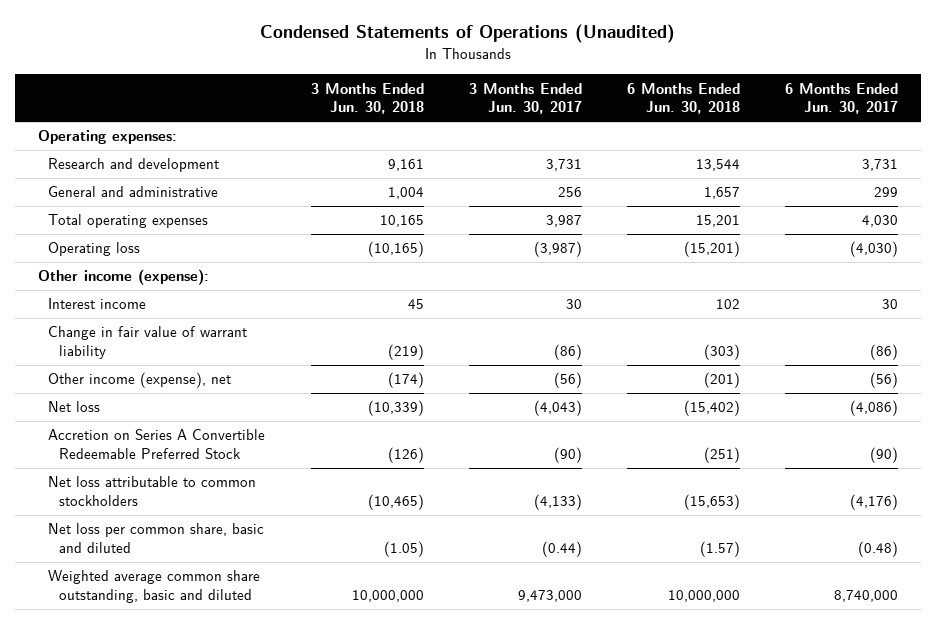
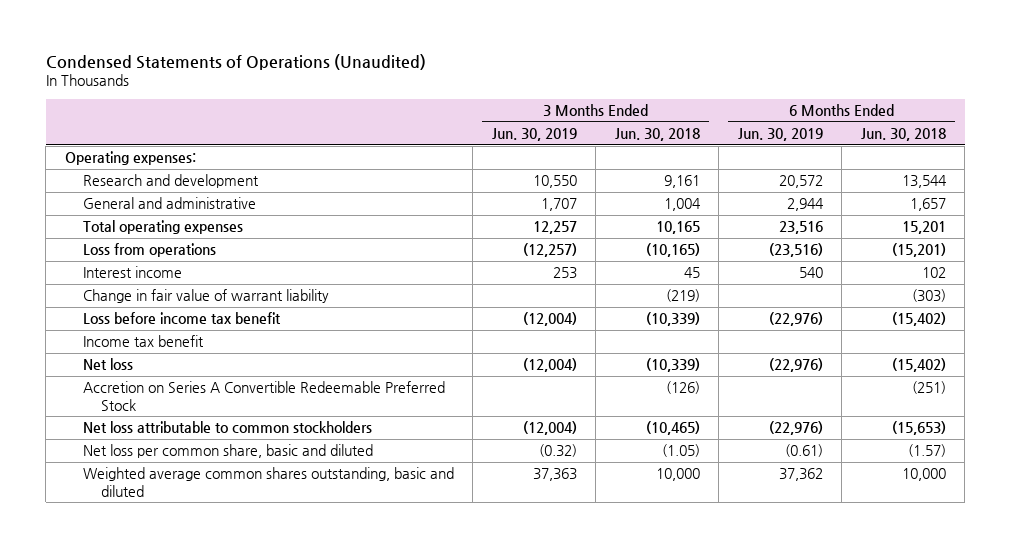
- | 3 Months Ended Jun. 30, 2018 | 3 Months Ended Jun. 30, 2017 | 6 Months Ended Jun. 30, 2018 | 6 Months Ended Jun. 30, 2017
+ | 3 Months Ended Jun. 30, 2019 | 3 Months Ended Jun. 30, 2018 | 6 Months Ended Jun. 30, 2019 | 6 Months Ended Jun. 30, 2018
- Operating loss | (10,165) | (3,987) | (15,201) | (4,030)
- Other income (expense):
+ Loss from operations | (12,257) | (10,165) | (23,516) | (15,201)
- Other income (expense), net | (174) | (56) | (201) | (56)
+ Loss before income tax benefit | (12,004) | (10,339) | (22,976) | (15,402)
+ Income tax benefit
- Weighted average common share outstanding, basic and diluted | 10,000,000 | 9,473,000 | 10,000,000 | 8,740,000
+ Weighted average common shares outstanding, basic and diluted | 37,363 | 10,000 | 37,362 | 10,000

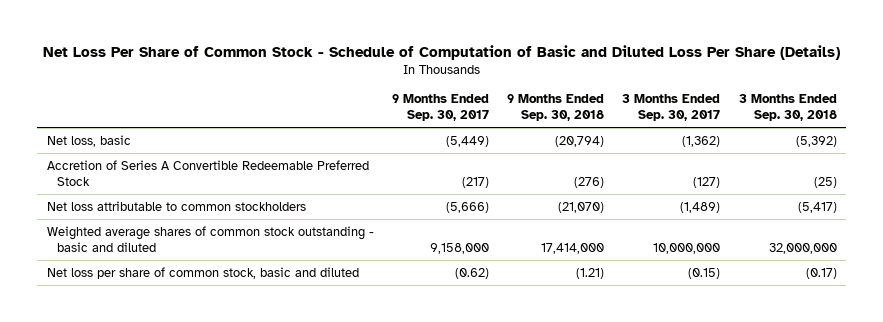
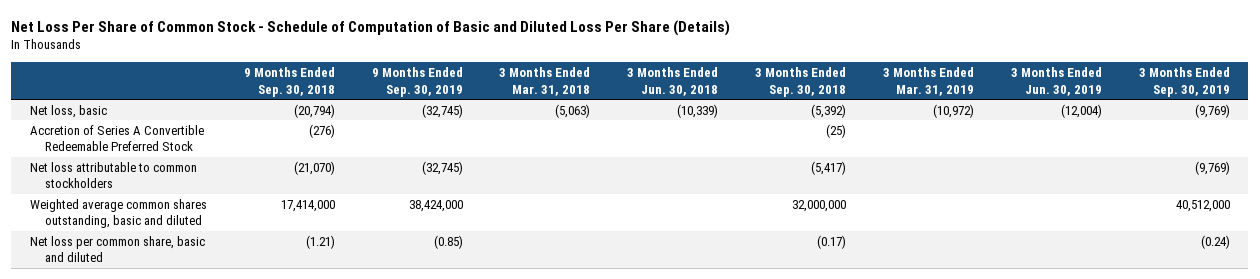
- | 9 Months Ended Sep. 30, 2017 | 9 Months Ended Sep. 30, 2018 | 3 Months Ended Sep. 30, 2017 | 3 Months Ended Sep. 30, 2018
+ | 9 Months Ended Sep. 30, 2018 | 9 Months Ended Sep. 30, 2019 | 3 Months Ended Mar. 31, 2018 | 3 Months Ended Jun. 30, 2018 | 3 Months Ended Sep. 30, 2018 | 3 Months Ended Mar. 31, 2019 | 3 Months Ended Jun. 30, 2019 | 3 Months Ended Sep. 30, 2019
- Weighted average shares of common stock outstanding - basic and diluted | 9,158,000 | 17,414,000 | 10,000,000 | 32,000,000
- Net loss per share of common stock, basic and diluted | (0.62) | (1.21) | (0.15) | (0.17)
+ Weighted average common shares outstanding, basic and diluted | 17,414,000 | 38,424,000 | | | 32,000,000 | | | 40,512,000
+ Net loss per common share, basic and diluted | (1.21) | (0.85) | | | (0.17) | | | (0.24)

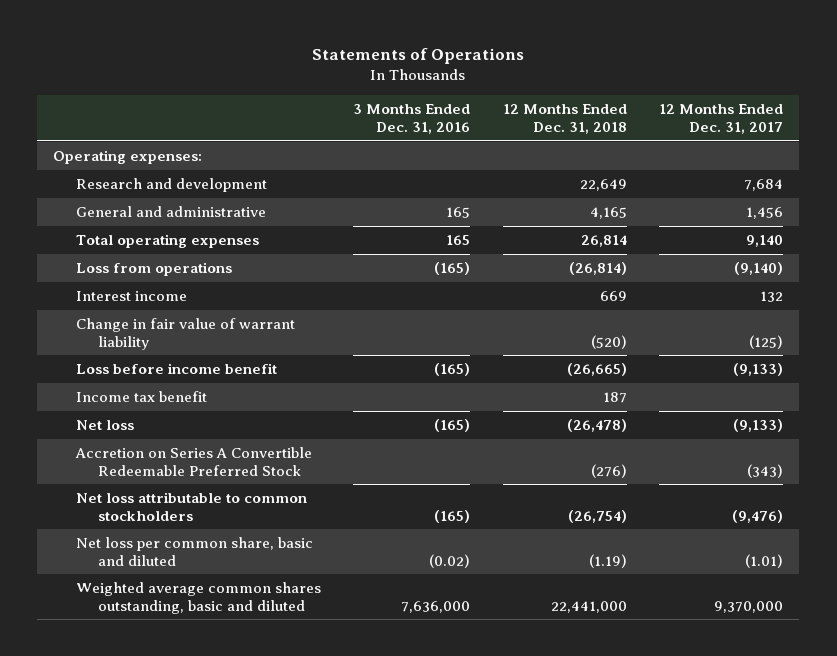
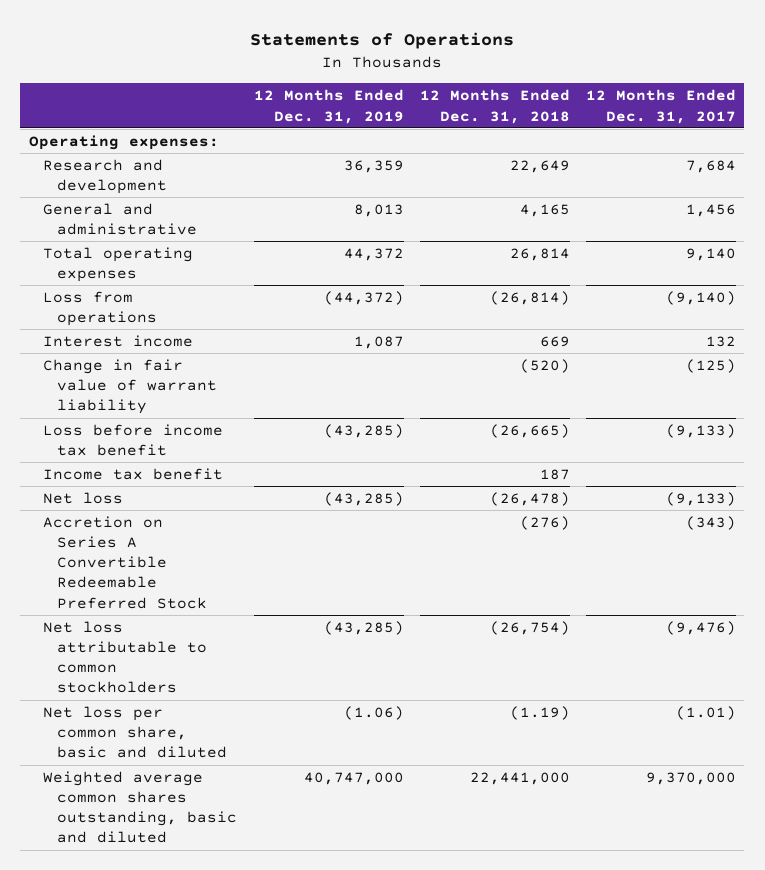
- | 3 Months Ended Dec. 31, 2016 | 12 Months Ended Dec. 31, 2018 | 12 Months Ended Dec. 31, 2017
+ | 12 Months Ended Dec. 31, 2019 | 12 Months Ended Dec. 31, 2018 | 12 Months Ended Dec. 31, 2017
- Loss before income benefit | (165) | (26,665) | (9,133)
+ Loss before income tax benefit | (43,285) | (26,665) | (9,133)

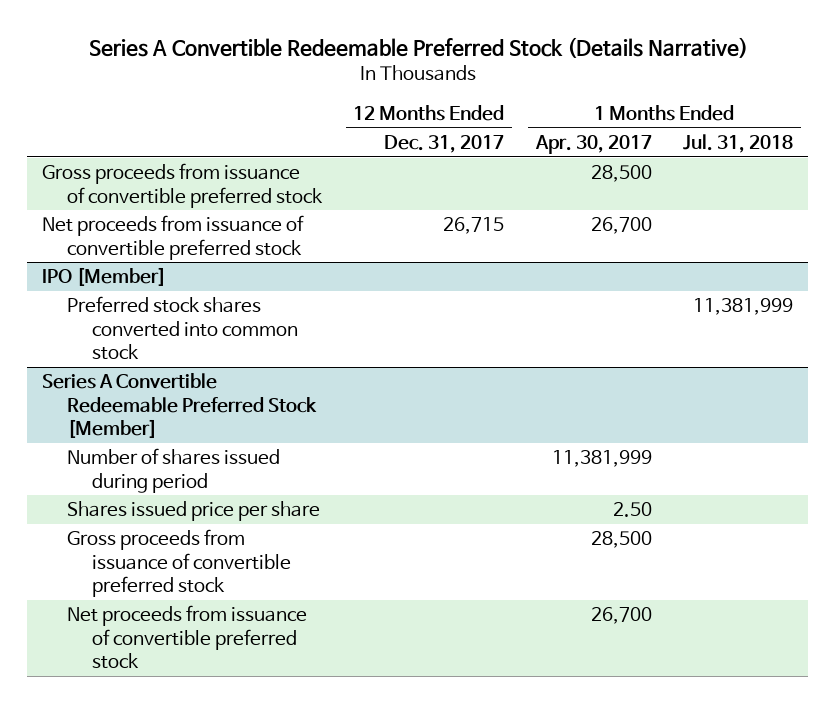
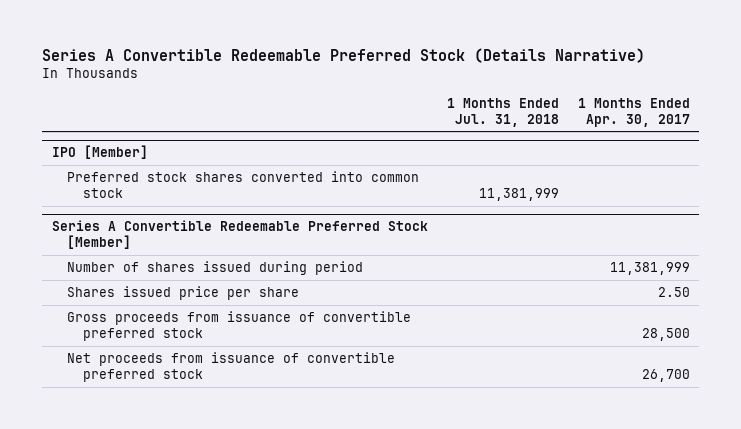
- | 12 Months Ended Dec. 31, 2017 | 1 Months Ended Apr. 30, 2017 | 1 Months Ended Jul. 31, 2018
+ | 1 Months Ended Jul. 31, 2018 | 1 Months Ended Apr. 30, 2017
- Gross proceeds from issuance of convertible preferred stock | | 28,500 |
- Net proceeds from issuance of convertible preferred stock | 26,715 | 26,700 |

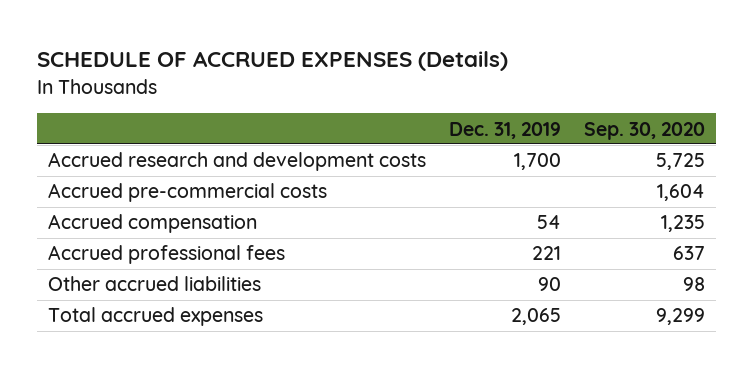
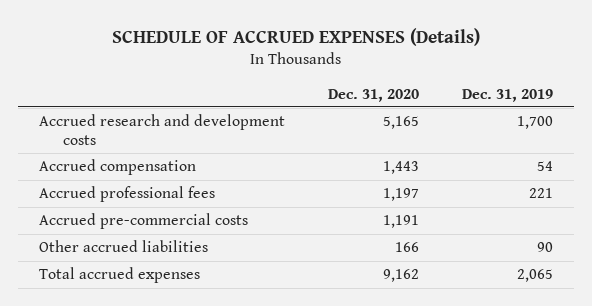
- | Dec. 31, 2019 | Sep. 30, 2020
+ | Dec. 31, 2020 | Dec. 31, 2019
moved down: Accrued pre-commercial costs | 1,191 |

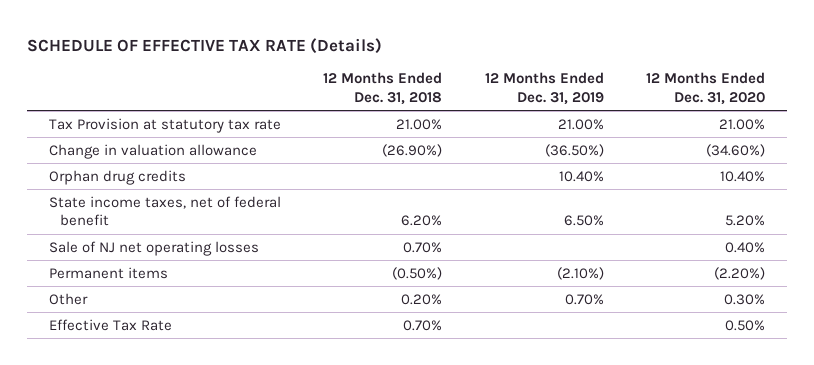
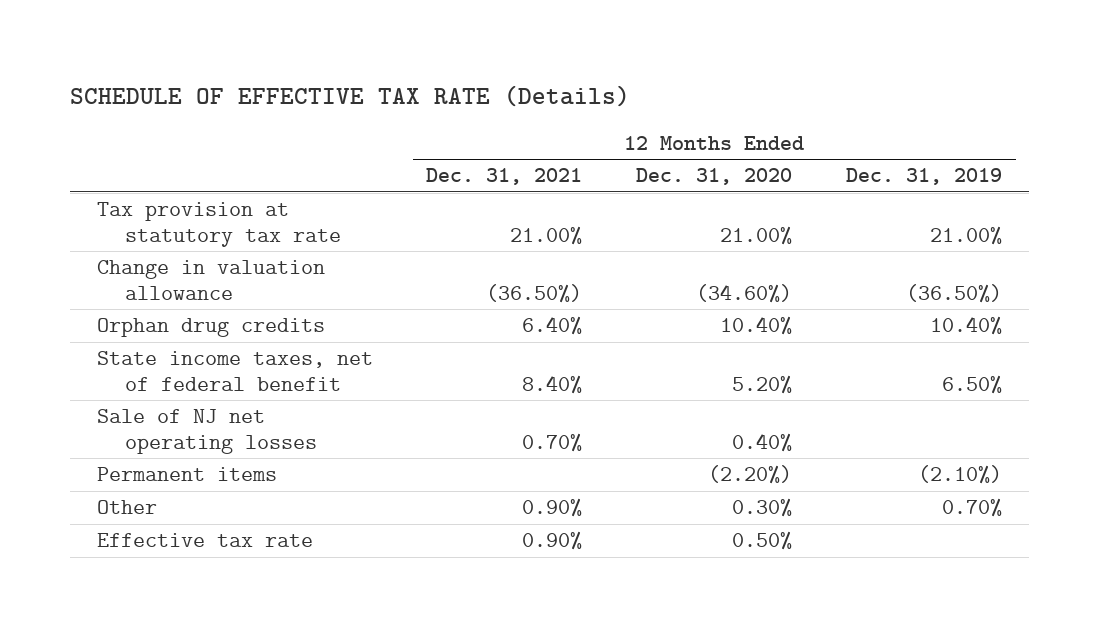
- | 12 Months Ended Dec. 31, 2018 | 12 Months Ended Dec. 31, 2019 | 12 Months Ended Dec. 31, 2020
+ | 12 Months Ended Dec. 31, 2021 | 12 Months Ended Dec. 31, 2020 | 12 Months Ended Dec. 31, 2019
- Tax Provision at statutory tax rate | 21.00% | 21.00% | 21.00%
+ Tax provision at statutory tax rate | 21.00% | 21.00% | 21.00%
- Effective Tax Rate | 0.70% | | 0.50%
+ Effective tax rate | 0.90% | 0.50% |

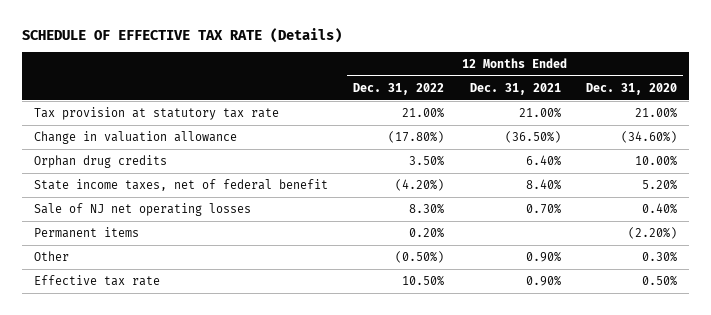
- | 12 Months Ended Dec. 31, 2021 | 12 Months Ended Dec. 31, 2020 | 12 Months Ended Dec. 31, 2019
+ | 12 Months Ended Dec. 31, 2022 | 12 Months Ended Dec. 31, 2021 | 12 Months Ended Dec. 31, 2020
- Orphan drug credits | 6.40% | 10.40% | 10.40%
+ Orphan drug credits | 3.50% | 6.40% | 10.00%

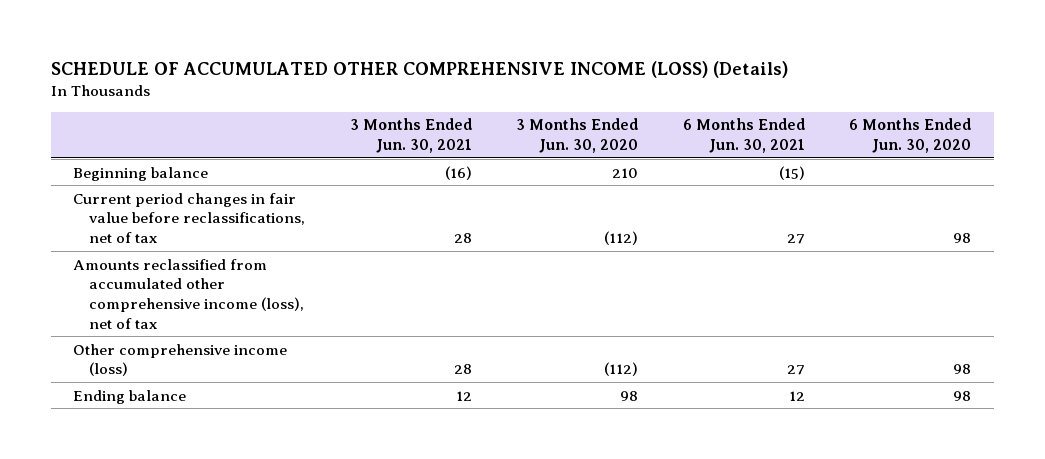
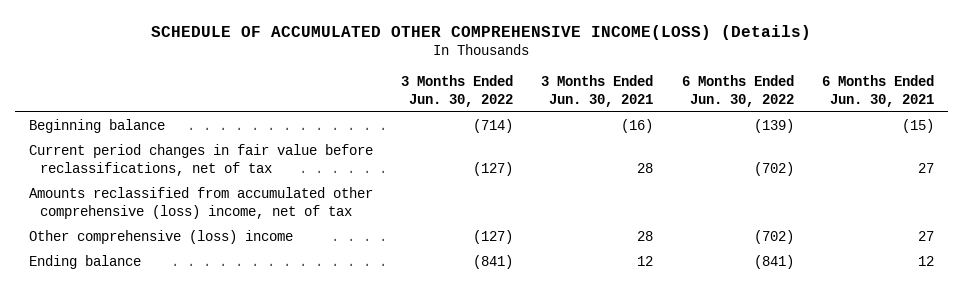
- SCHEDULE OF ACCUMULATED OTHER COMPREHENSIVE INCOME (LOSS) (Details)
+ SCHEDULE OF ACCUMULATED OTHER COMPREHENSIVE INCOME(LOSS) (Details)
- | 3 Months Ended Jun. 30, 2021 | 3 Months Ended Jun. 30, 2020 | 6 Months Ended Jun. 30, 2021 | 6 Months Ended Jun. 30, 2020
+ | 3 Months Ended Jun. 30, 2022 | 3 Months Ended Jun. 30, 2021 | 6 Months Ended Jun. 30, 2022 | 6 Months Ended Jun. 30, 2021
- Amounts reclassified from accumulated other comprehensive income (loss), net of tax
- Other comprehensive income (loss) | 28 | (112) | 27 | 98
+ Amounts reclassified from accumulated other comprehensive (loss) income, net of tax
+ Other comprehensive (loss) income | (127) | 28 | (702) | 27

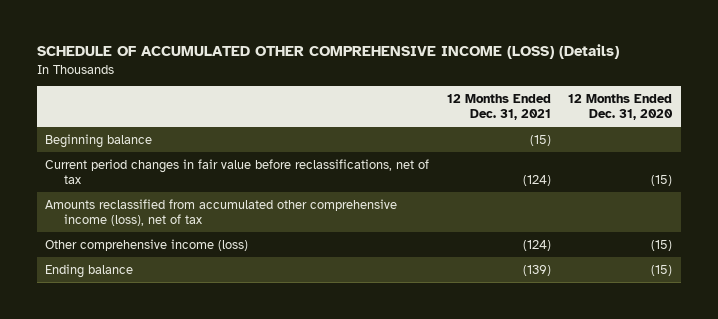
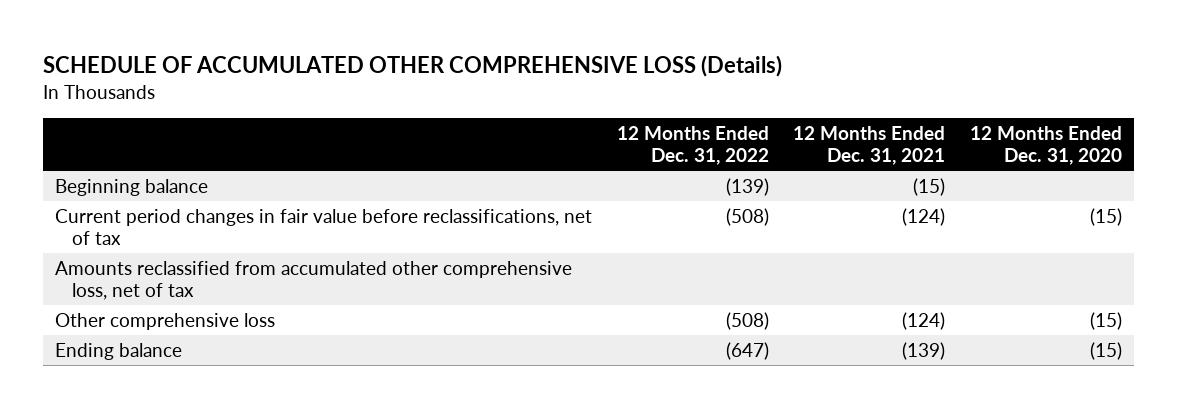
- SCHEDULE OF ACCUMULATED OTHER COMPREHENSIVE INCOME (LOSS) (Details)
+ SCHEDULE OF ACCUMULATED OTHER COMPREHENSIVE LOSS (Details)
- | 12 Months Ended Dec. 31, 2021 | 12 Months Ended Dec. 31, 2020
+ | 12 Months Ended Dec. 31, 2022 | 12 Months Ended Dec. 31, 2021 | 12 Months Ended Dec. 31, 2020
- Amounts reclassified from accumulated other comprehensive income (loss), net of tax
- Other comprehensive income (loss) | (124) | (15)
+ Amounts reclassified from accumulated other comprehensive loss, net of tax
+ Other comprehensive loss | (508) | (124) | (15)

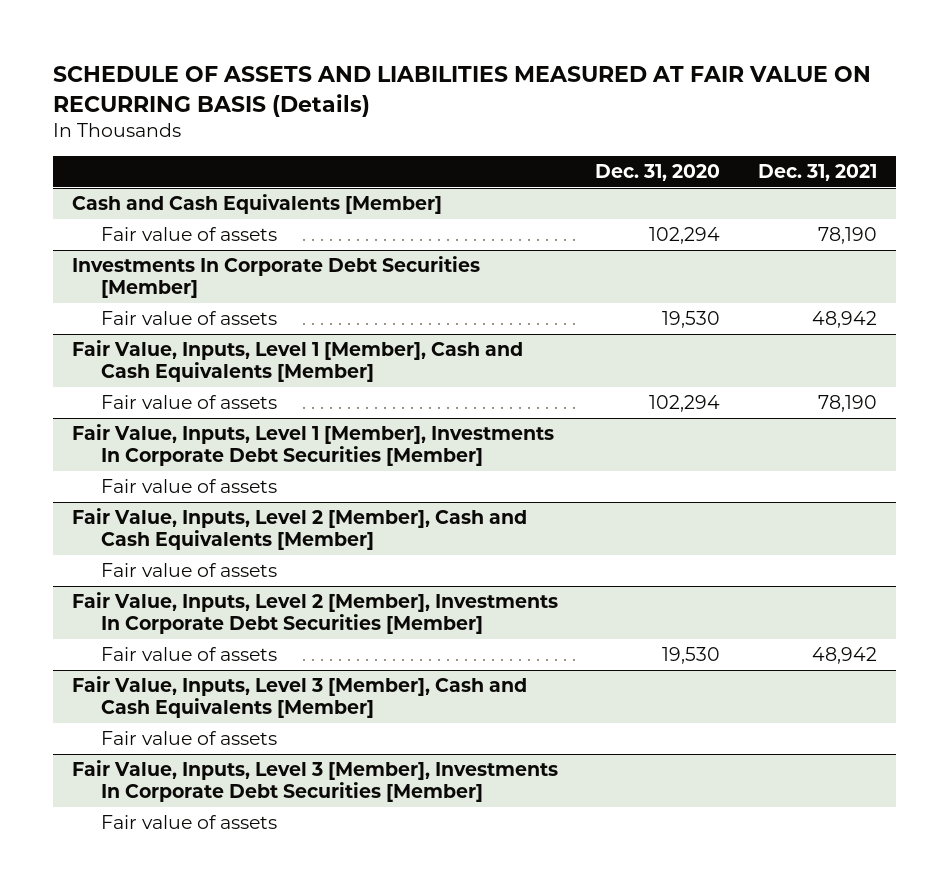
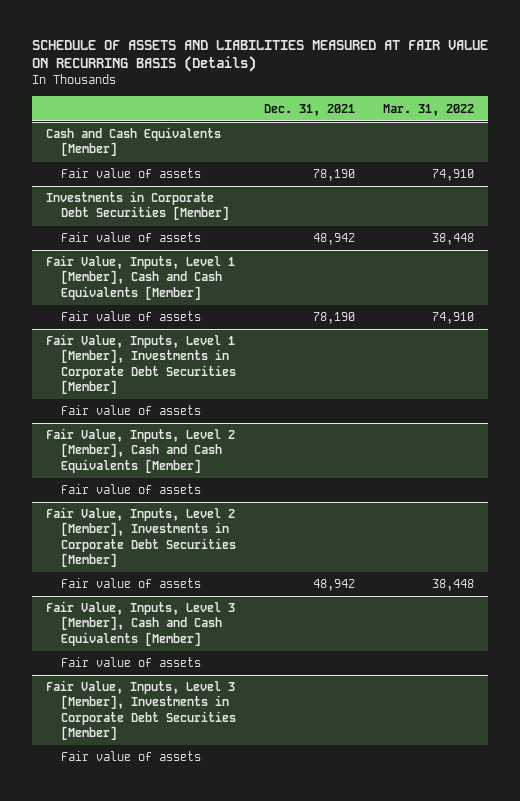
- | Dec. 31, 2020 | Dec. 31, 2021
+ | Dec. 31, 2021 | Mar. 31, 2022
- Investments In Corporate Debt Securities [Member]
+ Investments in Corporate Debt Securities [Member]
- Fair Value, Inputs, Level 1 [Member], Investments In Corporate Debt Securities [Member]
+ Fair Value, Inputs, Level 1 [Member], Investments in Corporate Debt Securities [Member]
- Fair Value, Inputs, Level 2 [Member], Investments In Corporate Debt Securities [Member]
+ Fair Value, Inputs, Level 2 [Member], Investments in Corporate Debt Securities [Member]
- Fair Value, Inputs, Level 3 [Member], Investments In Corporate Debt Securities [Member]
+ Fair Value, Inputs, Level 3 [Member], Investments in Corporate Debt Securities [Member]

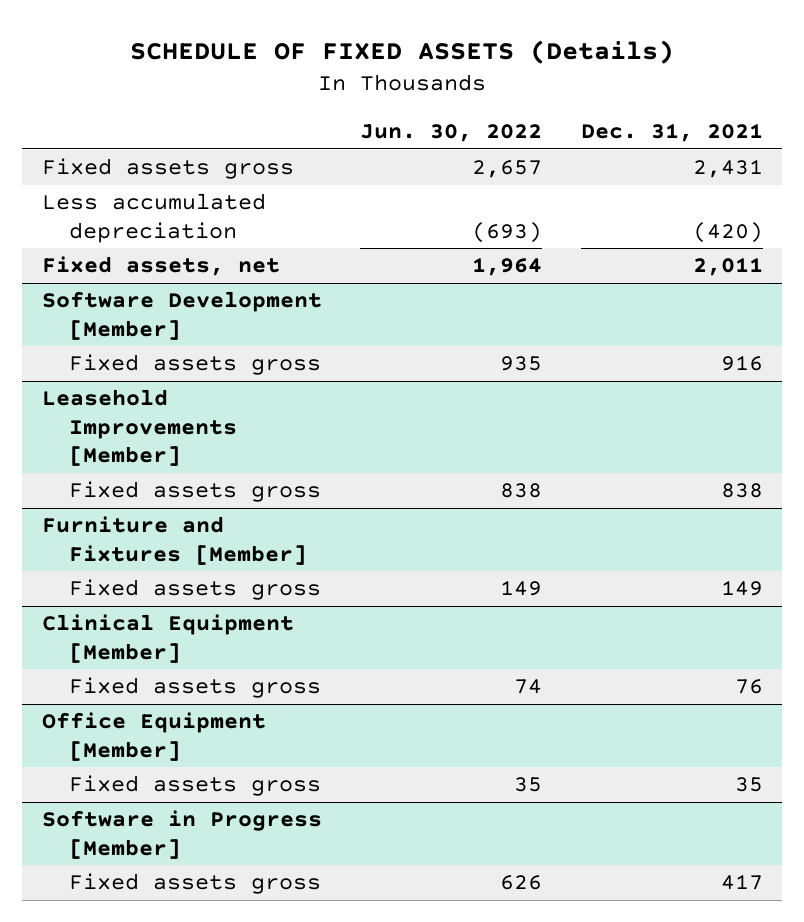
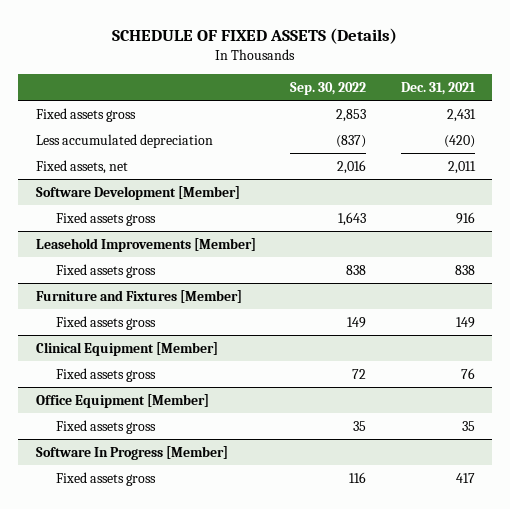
- | Jun. 30, 2022 | Dec. 31, 2021
+ | Sep. 30, 2022 | Dec. 31, 2021
- Software in Progress [Member]
+ Software In Progress [Member]

